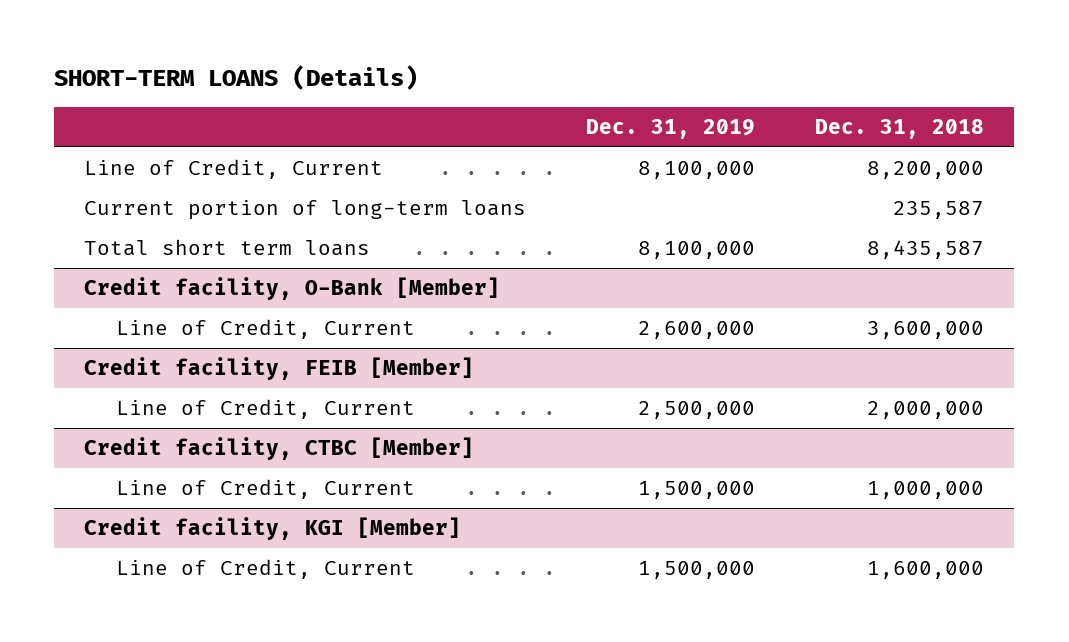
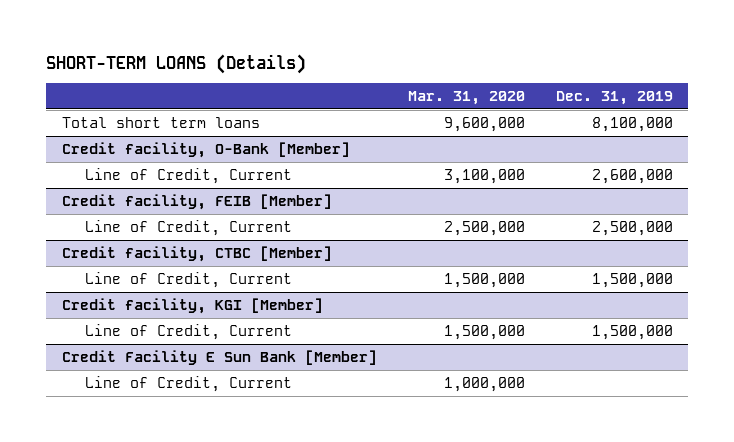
- | Dec. 31, 2019 | Dec. 31, 2018
+ | Mar. 31, 2020 | Dec. 31, 2019
- Line of Credit, Current | 8,100,000 | 8,200,000
- Current portion of long-term loans | | 235,587
+ Credit Facility E Sun Bank [Member]
+ Line of Credit, Current | 1,000,000 |

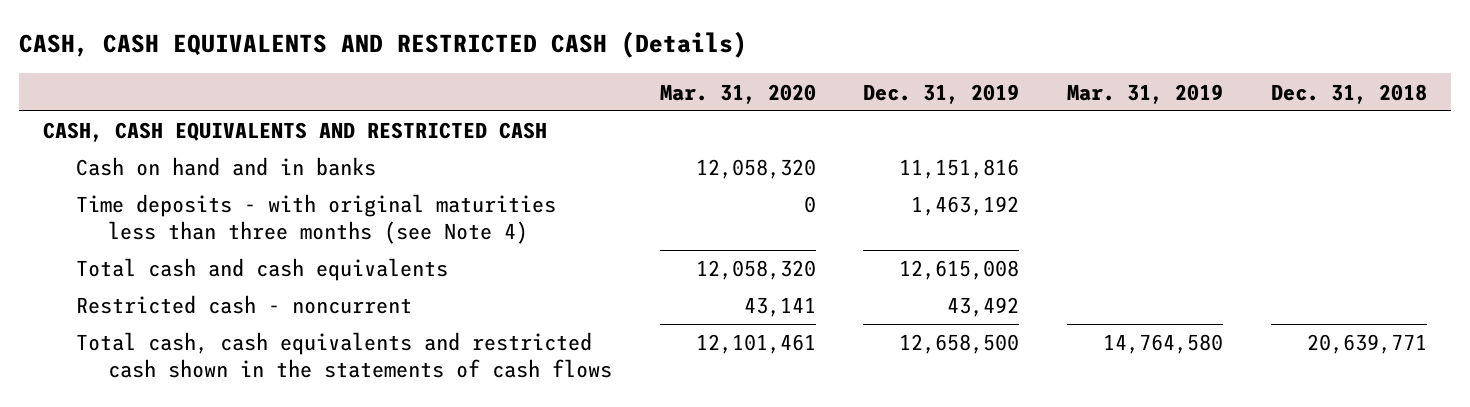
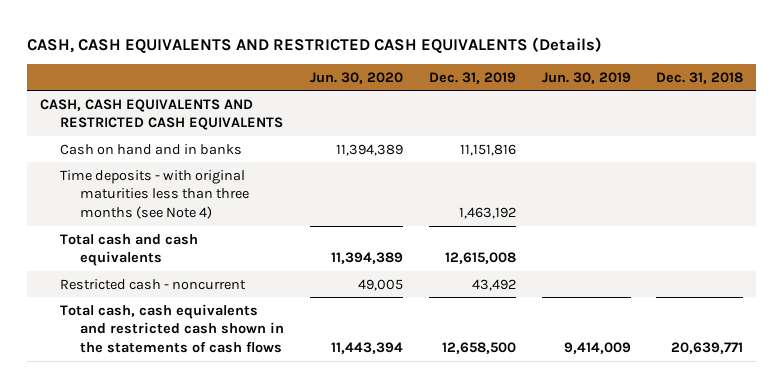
- CASH, CASH EQUIVALENTS AND RESTRICTED CASH (Details)
+ CASH, CASH EQUIVALENTS AND RESTRICTED CASH EQUIVALENTS (Details)
- | Mar. 31, 2020 | Dec. 31, 2019 | Mar. 31, 2019 | Dec. 31, 2018
+ | Jun. 30, 2020 | Dec. 31, 2019 | Jun. 30, 2019 | Dec. 31, 2018
- CASH, CASH EQUIVALENTS AND RESTRICTED CASH
+ CASH, CASH EQUIVALENTS AND RESTRICTED CASH EQUIVALENTS

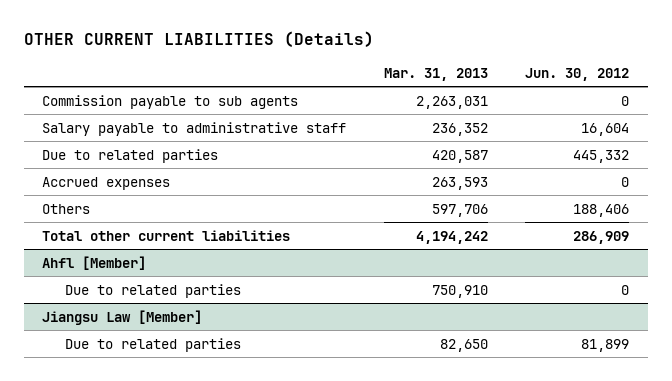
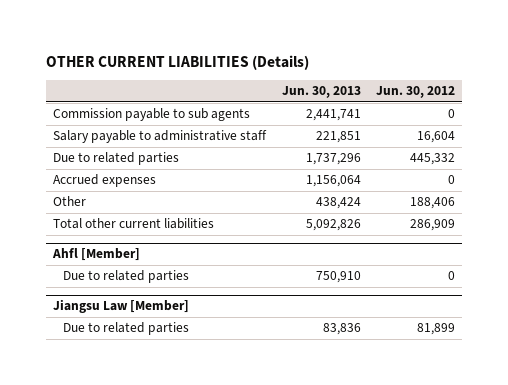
- | Mar. 31, 2013 | Jun. 30, 2012
+ | Jun. 30, 2013 | Jun. 30, 2012
- Others | 597,706 | 188,406
+ Other | 438,424 | 188,406

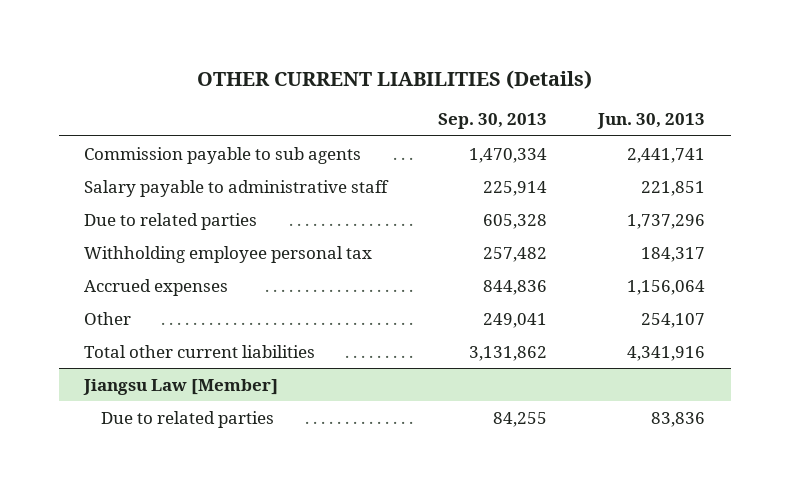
- | Jun. 30, 2013 | Jun. 30, 2012
+ | Sep. 30, 2013 | Jun. 30, 2013
+ Withholding employee personal tax | 257,482 | 184,317
- Other | 438,424 | 188,406
- Total other current liabilities | 5,092,826 | 286,909
- Ahfl [Member]
- Due to related parties | 750,910 | 0
+ Other | 249,041 | 254,107
+ Total other current liabilities | 3,131,862 | 4,341,916

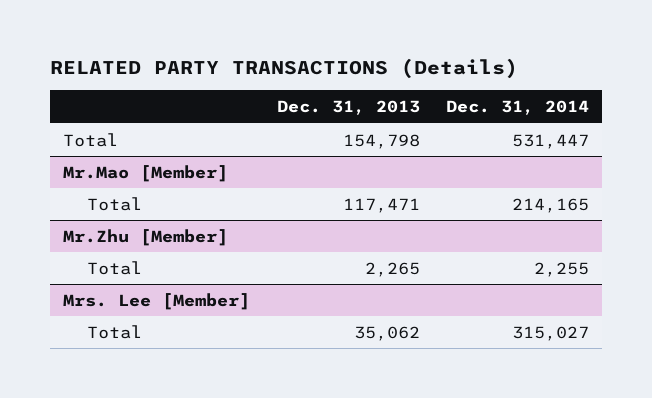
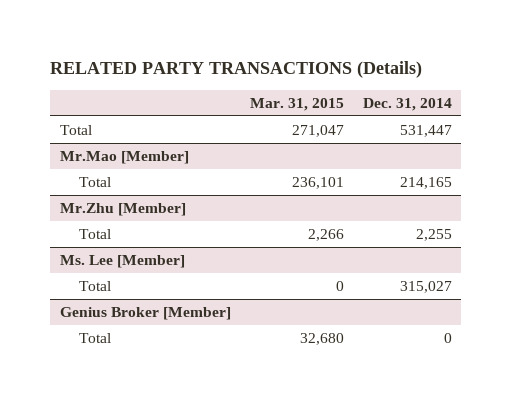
- | Dec. 31, 2013 | Dec. 31, 2014
+ | Mar. 31, 2015 | Dec. 31, 2014
- Mrs. Lee [Member]
+ Ms. Lee [Member]
+ Genius Broker [Member]
+ Total | 32,680 | 0

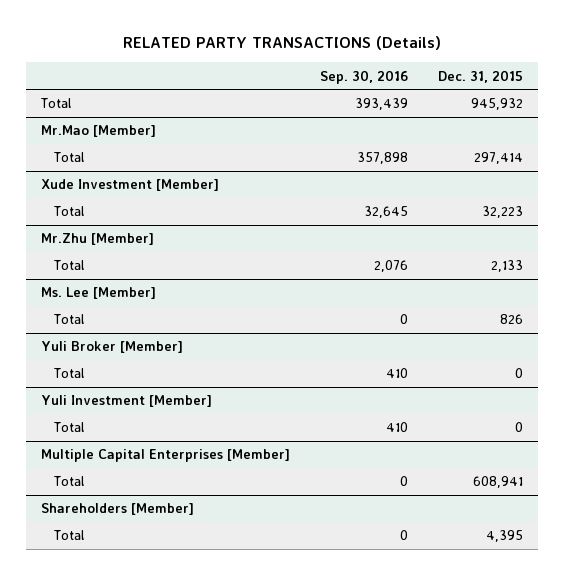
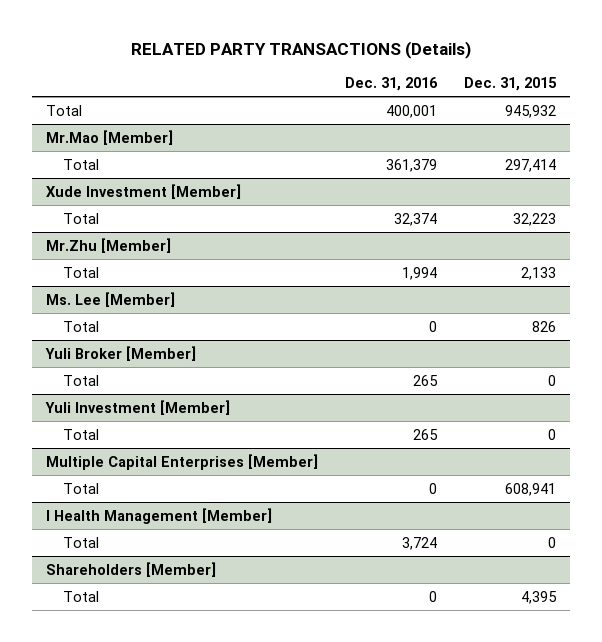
- | Sep. 30, 2016 | Dec. 31, 2015
+ | Dec. 31, 2016 | Dec. 31, 2015
+ I Health Management [Member]
+ Total | 3,724 | 0

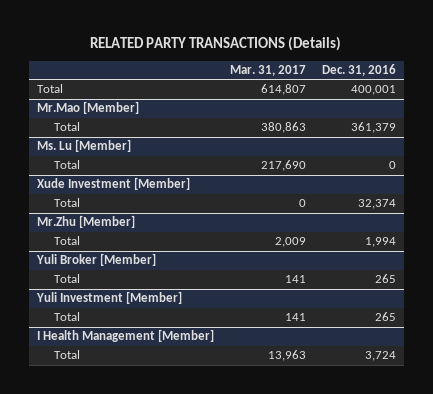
- | Dec. 31, 2016 | Dec. 31, 2015
+ | Mar. 31, 2017 | Dec. 31, 2016
+ Ms. Lu [Member]
+ Total | 217,690 | 0
- Ms. Lee [Member]
- Total | 0 | 826
- Multiple Capital Enterprises [Member]
- Total | 0 | 608,941
- Shareholders [Member]
- Total | 0 | 4,395

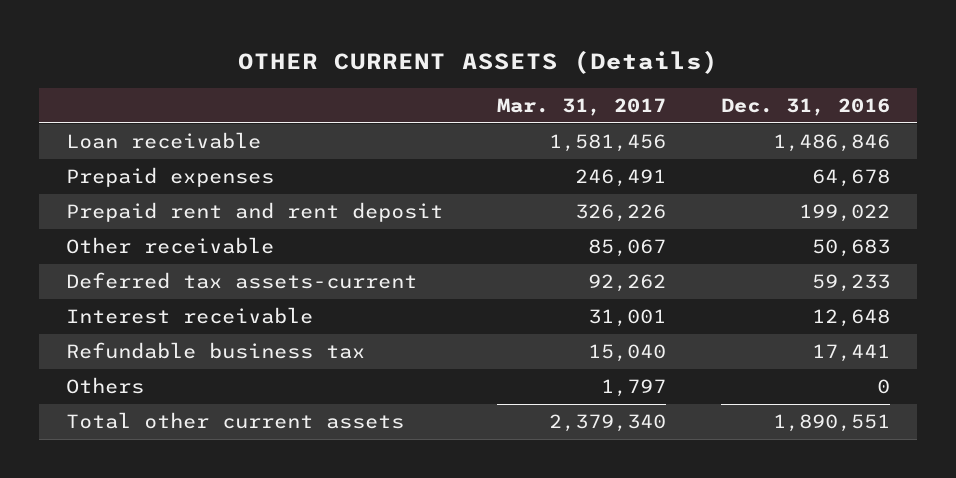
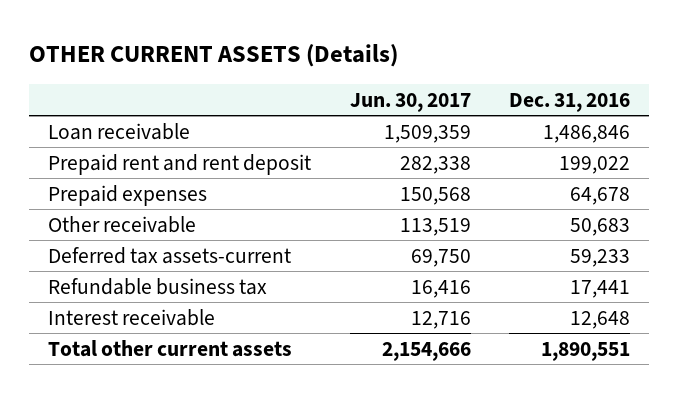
- | Mar. 31, 2017 | Dec. 31, 2016
+ | Jun. 30, 2017 | Dec. 31, 2016
moved down: Prepaid expenses | 150,568 | 64,678
- Others | 1,797 | 0
moved down: Interest receivable | 12,716 | 12,648

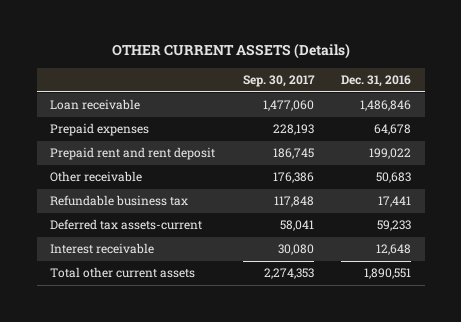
- | Jun. 30, 2017 | Dec. 31, 2016
+ | Sep. 30, 2017 | Dec. 31, 2016
moved down: Prepaid rent and rent deposit | 186,745 | 199,022
moved down: Deferred tax assets-current | 58,041 | 59,233

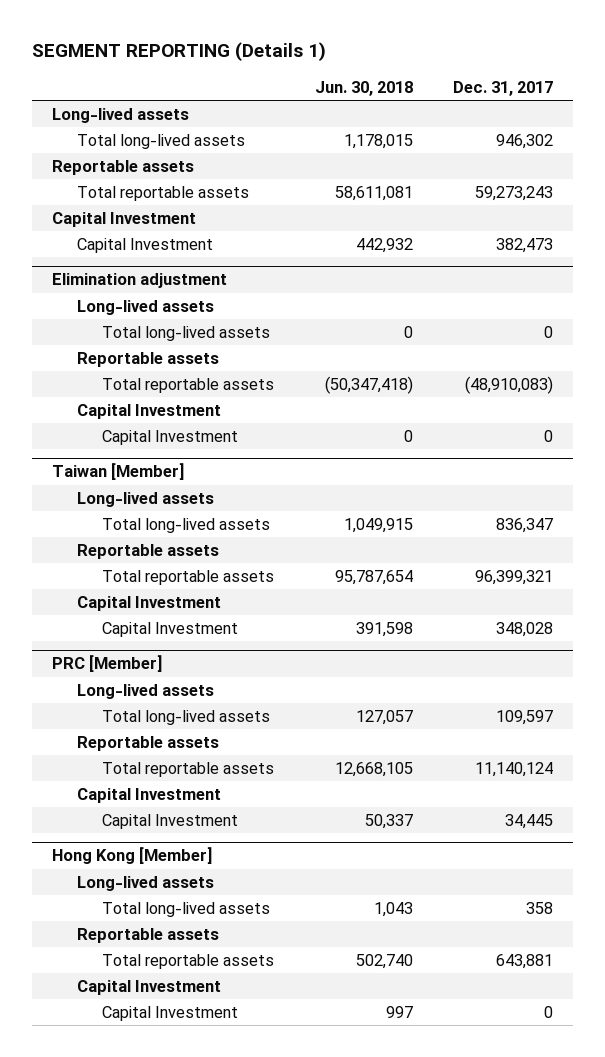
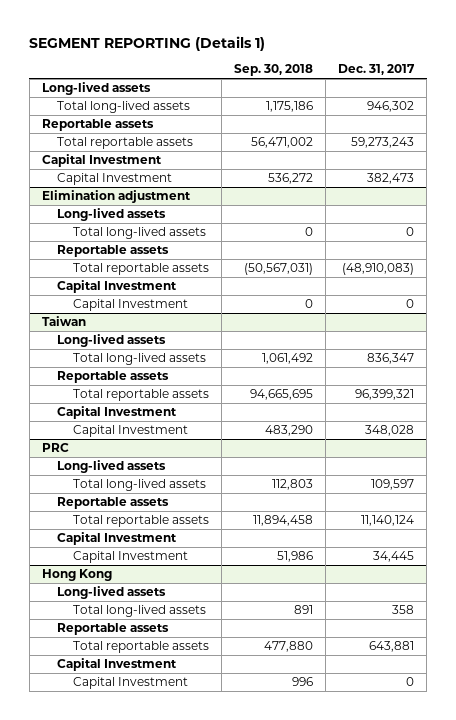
- | Jun. 30, 2018 | Dec. 31, 2017
+ | Sep. 30, 2018 | Dec. 31, 2017
- Taiwan [Member]
+ Taiwan
- PRC [Member]
+ PRC
- Hong Kong [Member]
+ Hong Kong

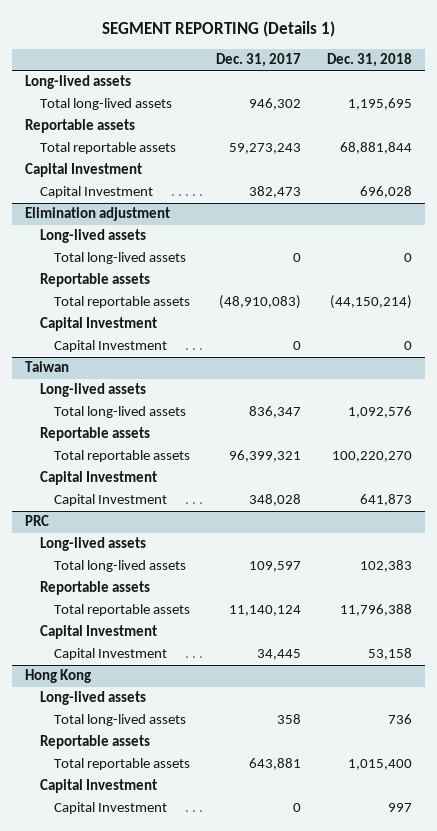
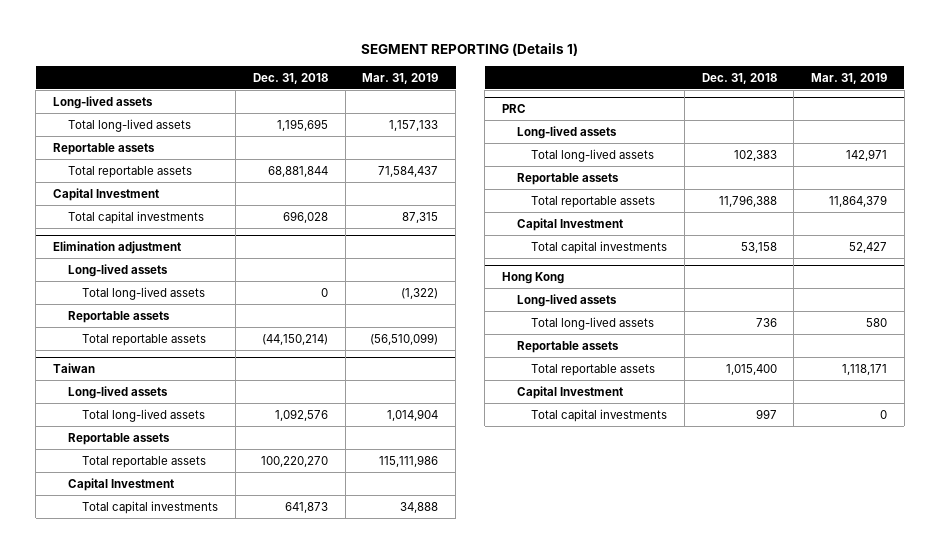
- | Dec. 31, 2017 | Dec. 31, 2018
+ | Dec. 31, 2018 | Mar. 31, 2019
- Capital Investment | 382,473 | 696,028
+ Total capital investments | 696,028 | 87,315
@ Elimination adjustment
- Capital Investment
- Capital Investment | 0 | 0
@ Taiwan
- Capital Investment | 348,028 | 641,873
+ Total capital investments | 641,873 | 34,888
@ PRC
- Capital Investment | 34,445 | 53,158
+ Total capital investments | 53,158 | 52,427
@ Hong Kong
- Capital Investment | 0 | 997
+ Total capital investments | 997 | 0

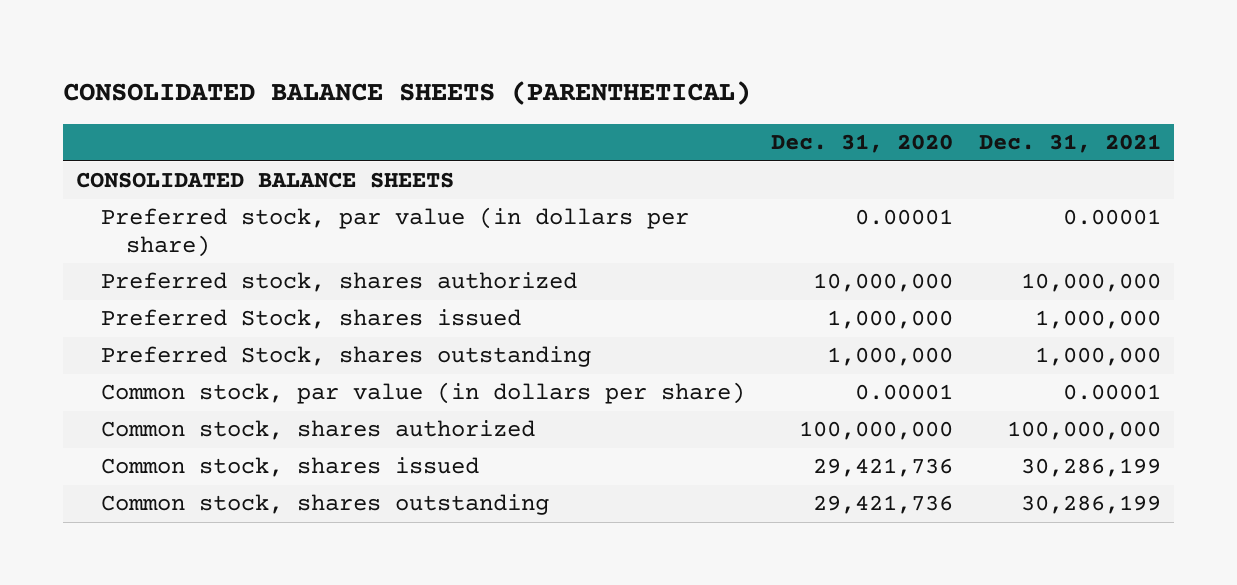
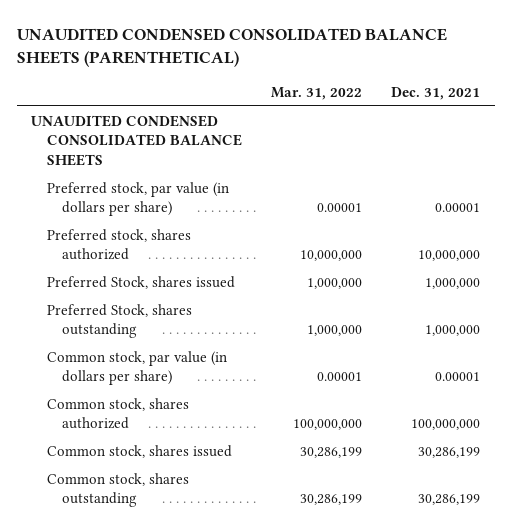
- CONSOLIDATED BALANCE SHEETS (PARENTHETICAL)
+ UNAUDITED CONDENSED CONSOLIDATED BALANCE SHEETS (PARENTHETICAL)
- | Dec. 31, 2020 | Dec. 31, 2021
+ | Mar. 31, 2022 | Dec. 31, 2021
- CONSOLIDATED BALANCE SHEETS
+ UNAUDITED CONDENSED CONSOLIDATED BALANCE SHEETS

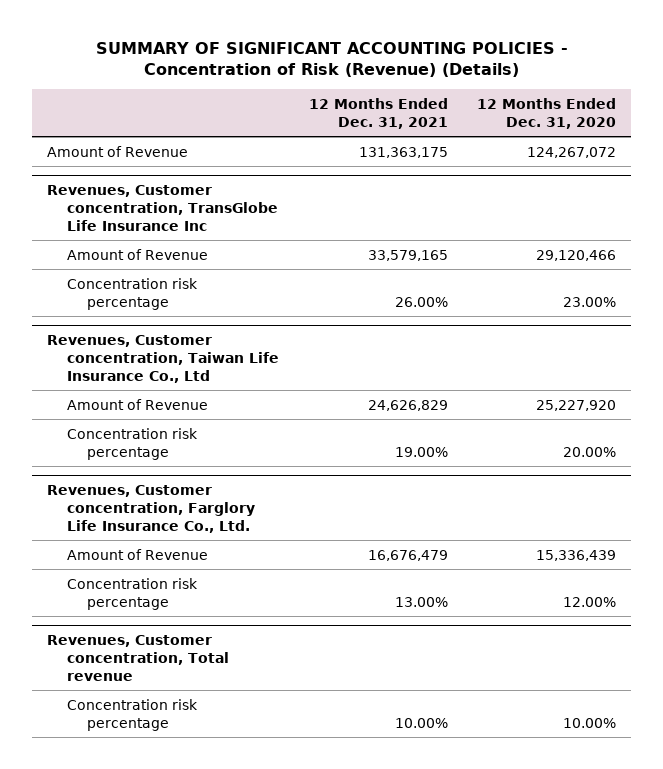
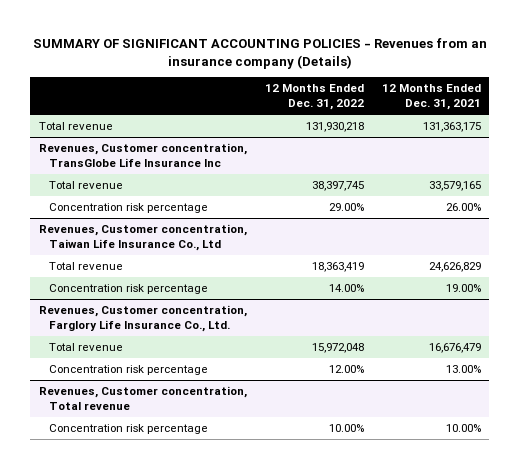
- SUMMARY OF SIGNIFICANT ACCOUNTING POLICIES - Concentration of Risk (Revenue) (Details)
+ SUMMARY OF SIGNIFICANT ACCOUNTING POLICIES - Revenues from an insurance company (Details)
- | 12 Months Ended Dec. 31, 2021 | 12 Months Ended Dec. 31, 2020
+ | 12 Months Ended Dec. 31, 2022 | 12 Months Ended Dec. 31, 2021
- Amount of Revenue | 131,363,175 | 124,267,072
+ Total revenue | 131,930,218 | 131,363,175
@ Revenues, Customer concentration, TransGlobe Life Insurance Inc
- Amount of Revenue | 33,579,165 | 29,120,466
+ Total revenue | 38,397,745 | 33,579,165
@ Revenues, Customer concentration, Taiwan Life Insurance Co., Ltd
- Amount of Revenue | 24,626,829 | 25,227,920
+ Total revenue | 18,363,419 | 24,626,829
@ Revenues, Customer concentration, Farglory Life Insurance Co., Ltd.
- Amount of Revenue | 16,676,479 | 15,336,439
+ Total revenue | 15,972,048 | 16,676,479

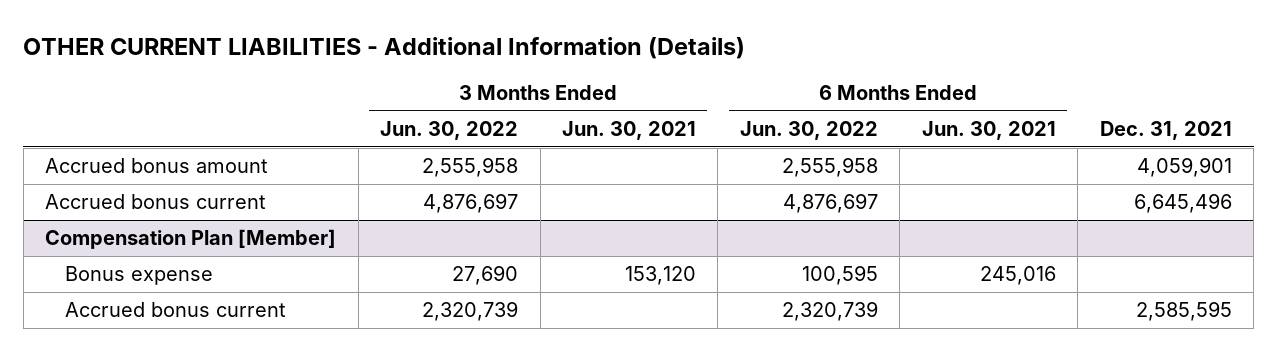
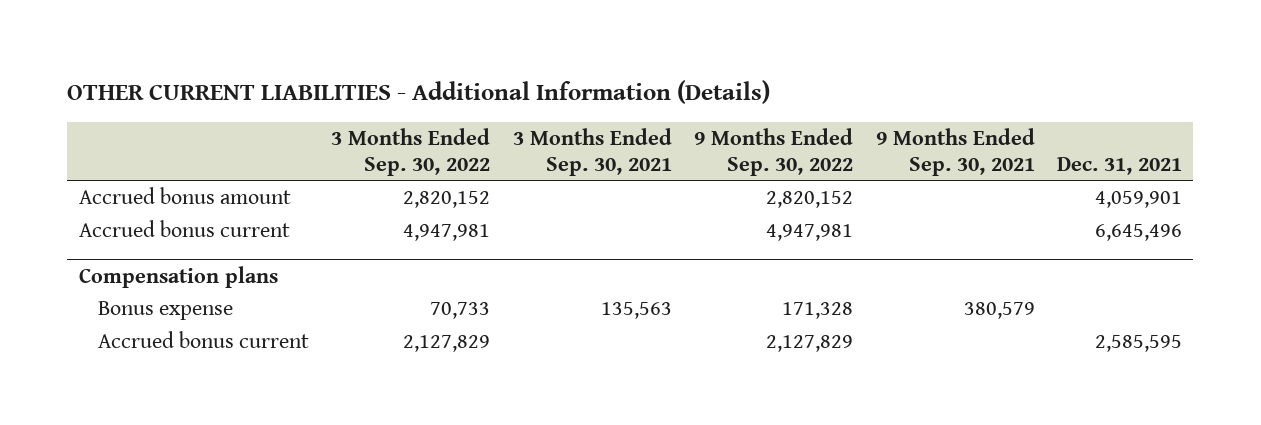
- | 3 Months Ended Jun. 30, 2022 | 3 Months Ended Jun. 30, 2021 | 6 Months Ended Jun. 30, 2022 | 6 Months Ended Jun. 30, 2021 | Dec. 31, 2021
+ | 3 Months Ended Sep. 30, 2022 | 3 Months Ended Sep. 30, 2021 | 9 Months Ended Sep. 30, 2022 | 9 Months Ended Sep. 30, 2021 | Dec. 31, 2021
- Compensation Plan [Member]
+ Compensation plans

